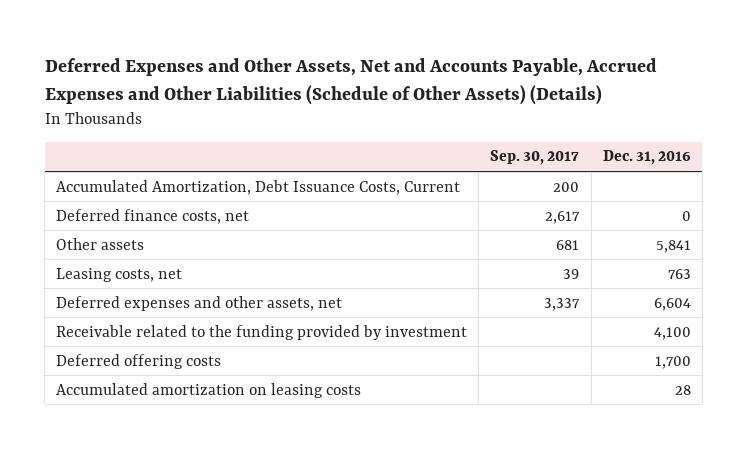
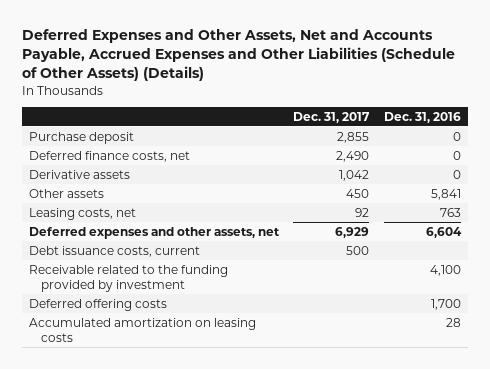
- | Sep. 30, 2017 | Dec. 31, 2016
+ | Dec. 31, 2017 | Dec. 31, 2016
- Accumulated Amortization, Debt Issuance Costs, Current | 200 |
+ Purchase deposit | 2,855 | 0
+ Derivative assets | 1,042 | 0
+ Debt issuance costs, current | 500 |

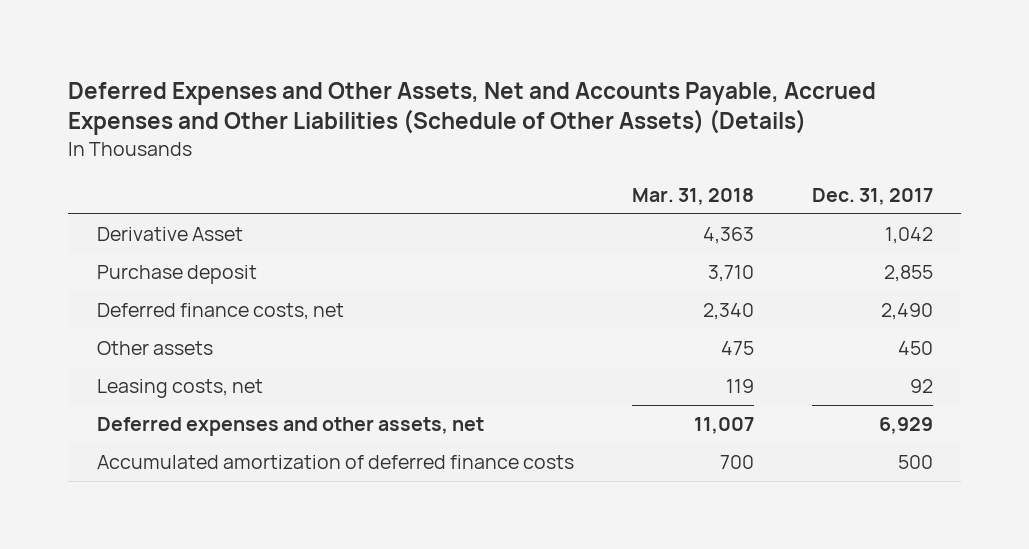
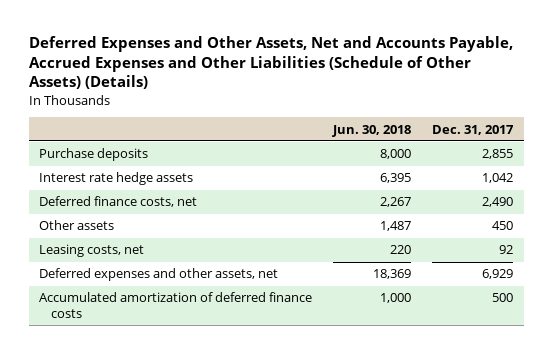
- | Mar. 31, 2018 | Dec. 31, 2017
+ | Jun. 30, 2018 | Dec. 31, 2017
- Derivative Asset | 4,363 | 1,042
- Purchase deposit | 3,710 | 2,855
+ Purchase deposits | 8,000 | 2,855
+ Interest rate hedge assets | 6,395 | 1,042

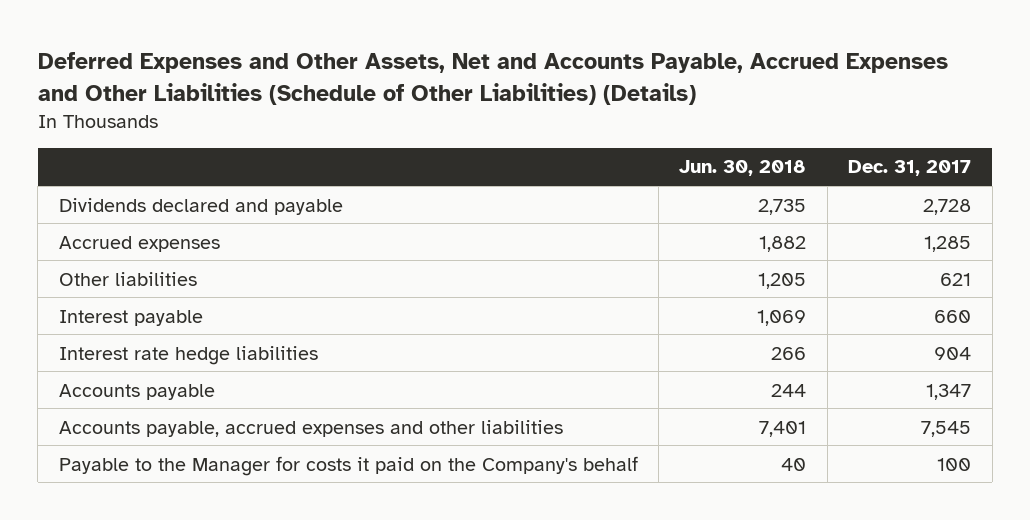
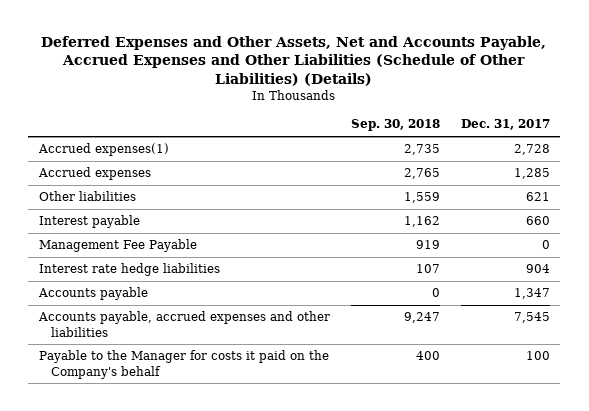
- | Jun. 30, 2018 | Dec. 31, 2017
+ | Sep. 30, 2018 | Dec. 31, 2017
- Dividends declared and payable | 2,735 | 2,728
+ Accrued expenses(1) | 2,735 | 2,728
+ Management Fee Payable | 919 | 0

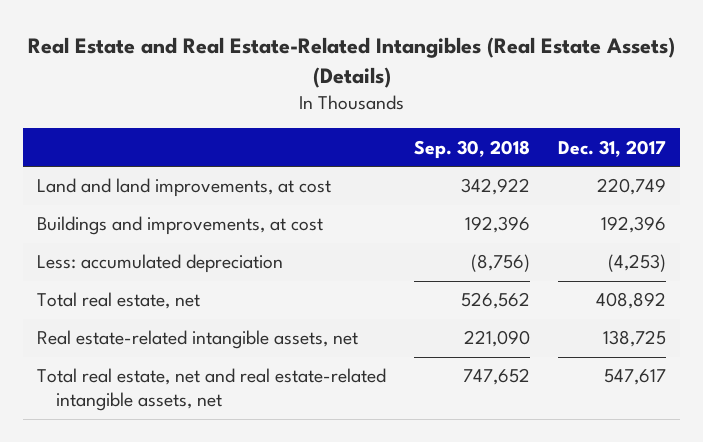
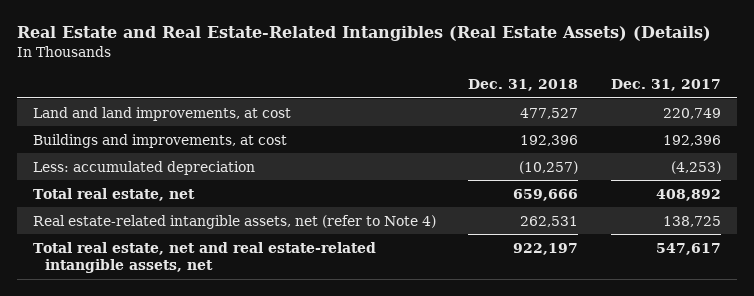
- | Sep. 30, 2018 | Dec. 31, 2017
+ | Dec. 31, 2018 | Dec. 31, 2017
- Real estate-related intangible assets, net | 221,090 | 138,725
+ Real estate-related intangible assets, net (refer to Note 4) | 262,531 | 138,725

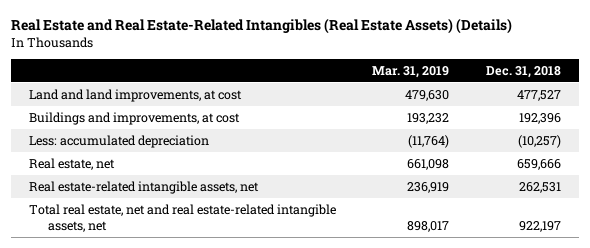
- | Dec. 31, 2018 | Dec. 31, 2017
+ | Mar. 31, 2019 | Dec. 31, 2018
- Total real estate, net | 659,666 | 408,892
- Real estate-related intangible assets, net (refer to Note 4) | 262,531 | 138,725
+ Real estate, net | 661,098 | 659,666
+ Real estate-related intangible assets, net | 236,919 | 262,531

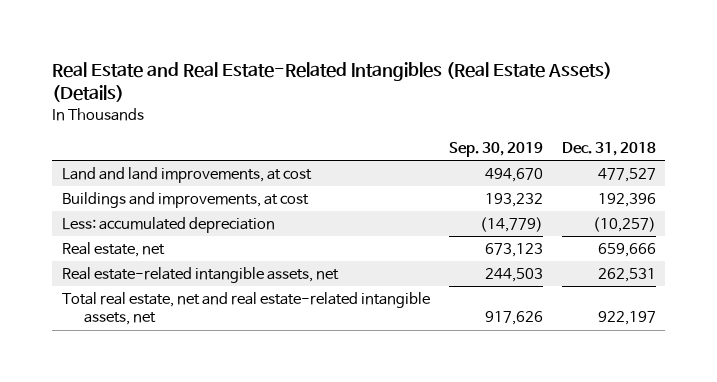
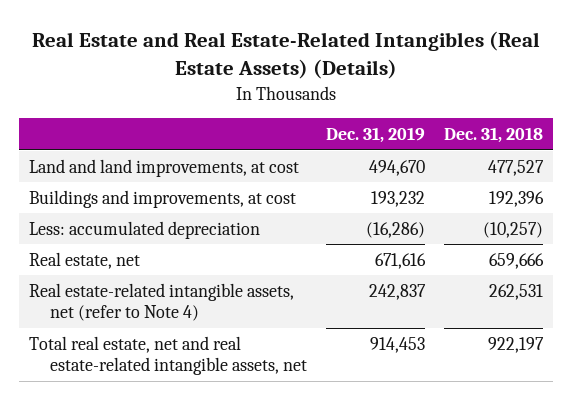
- | Sep. 30, 2019 | Dec. 31, 2018
+ | Dec. 31, 2019 | Dec. 31, 2018
- Real estate-related intangible assets, net | 244,503 | 262,531
+ Real estate-related intangible assets, net (refer to Note 4) | 242,837 | 262,531

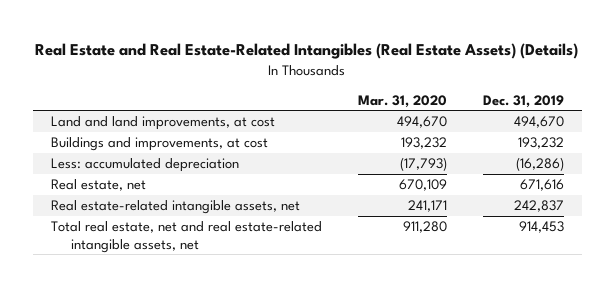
- | Dec. 31, 2019 | Dec. 31, 2018
+ | Mar. 31, 2020 | Dec. 31, 2019
- Real estate-related intangible assets, net (refer to Note 4) | 242,837 | 262,531
+ Real estate-related intangible assets, net | 241,171 | 242,837

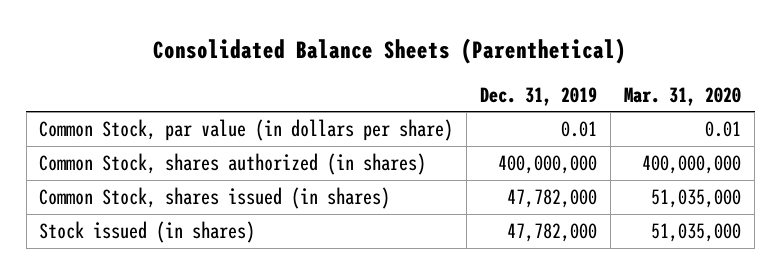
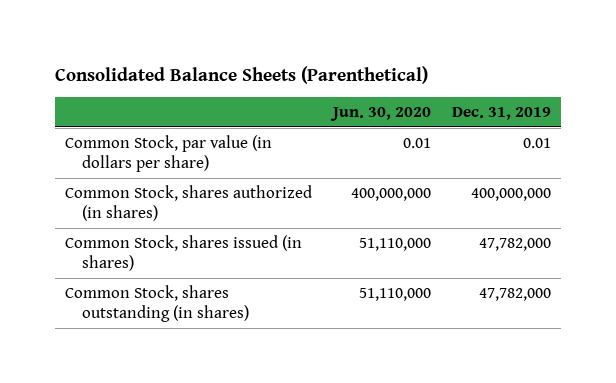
- | Dec. 31, 2019 | Mar. 31, 2020
+ | Jun. 30, 2020 | Dec. 31, 2019
- Stock issued (in shares) | 47,782,000 | 51,035,000
+ Common Stock, shares outstanding (in shares) | 51,110,000 | 47,782,000

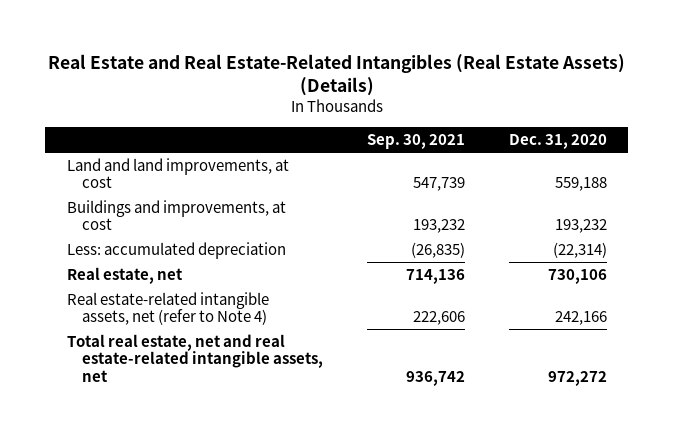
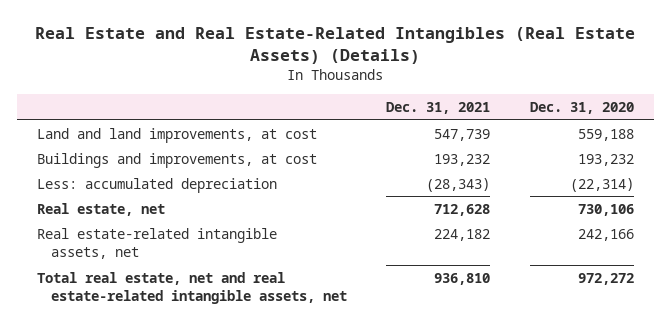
- | Sep. 30, 2021 | Dec. 31, 2020
+ | Dec. 31, 2021 | Dec. 31, 2020
- Real estate-related intangible assets, net (refer to Note 4) | 222,606 | 242,166
+ Real estate-related intangible assets, net | 224,182 | 242,166

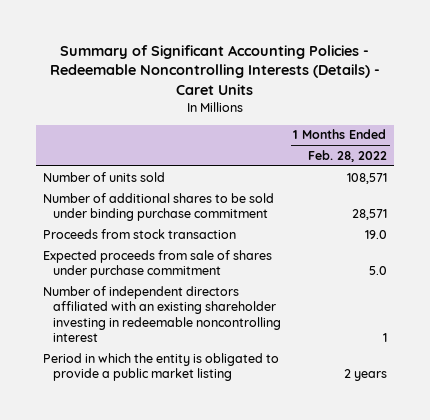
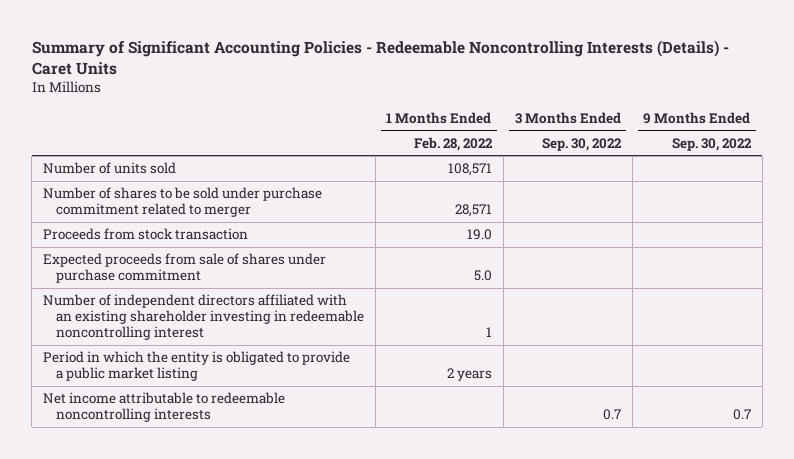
- | 1 Months Ended Feb. 28, 2022
+ | 1 Months Ended Feb. 28, 2022 | 3 Months Ended Sep. 30, 2022 | 9 Months Ended Sep. 30, 2022
- Number of additional shares to be sold under binding purchase commitment | 28,571
+ Number of shares to be sold under purchase commitment related to merger | 28,571 | |
+ Net income attributable to redeemable noncontrolling interests | | 0.7 | 0.7

